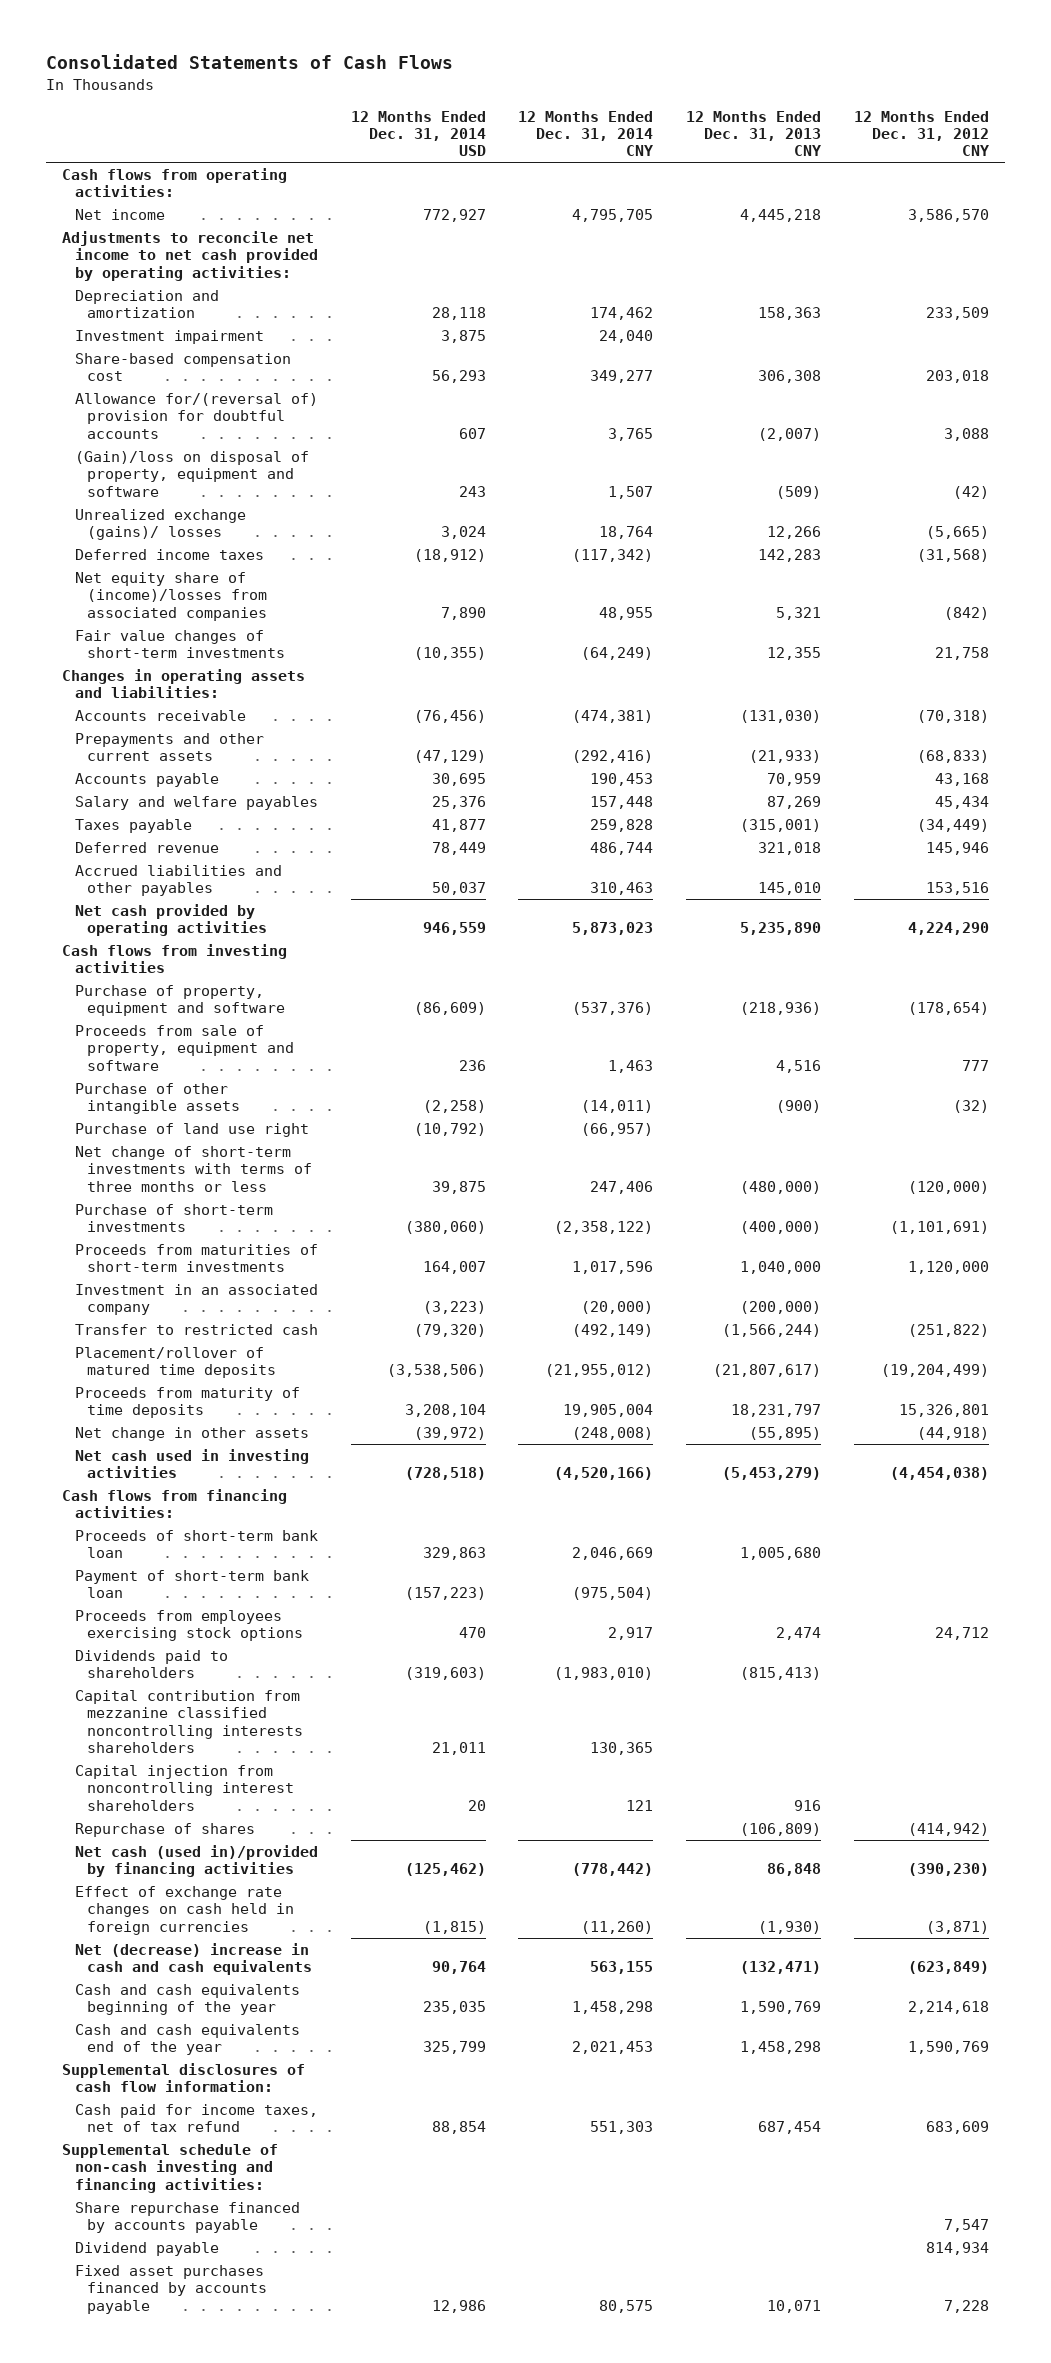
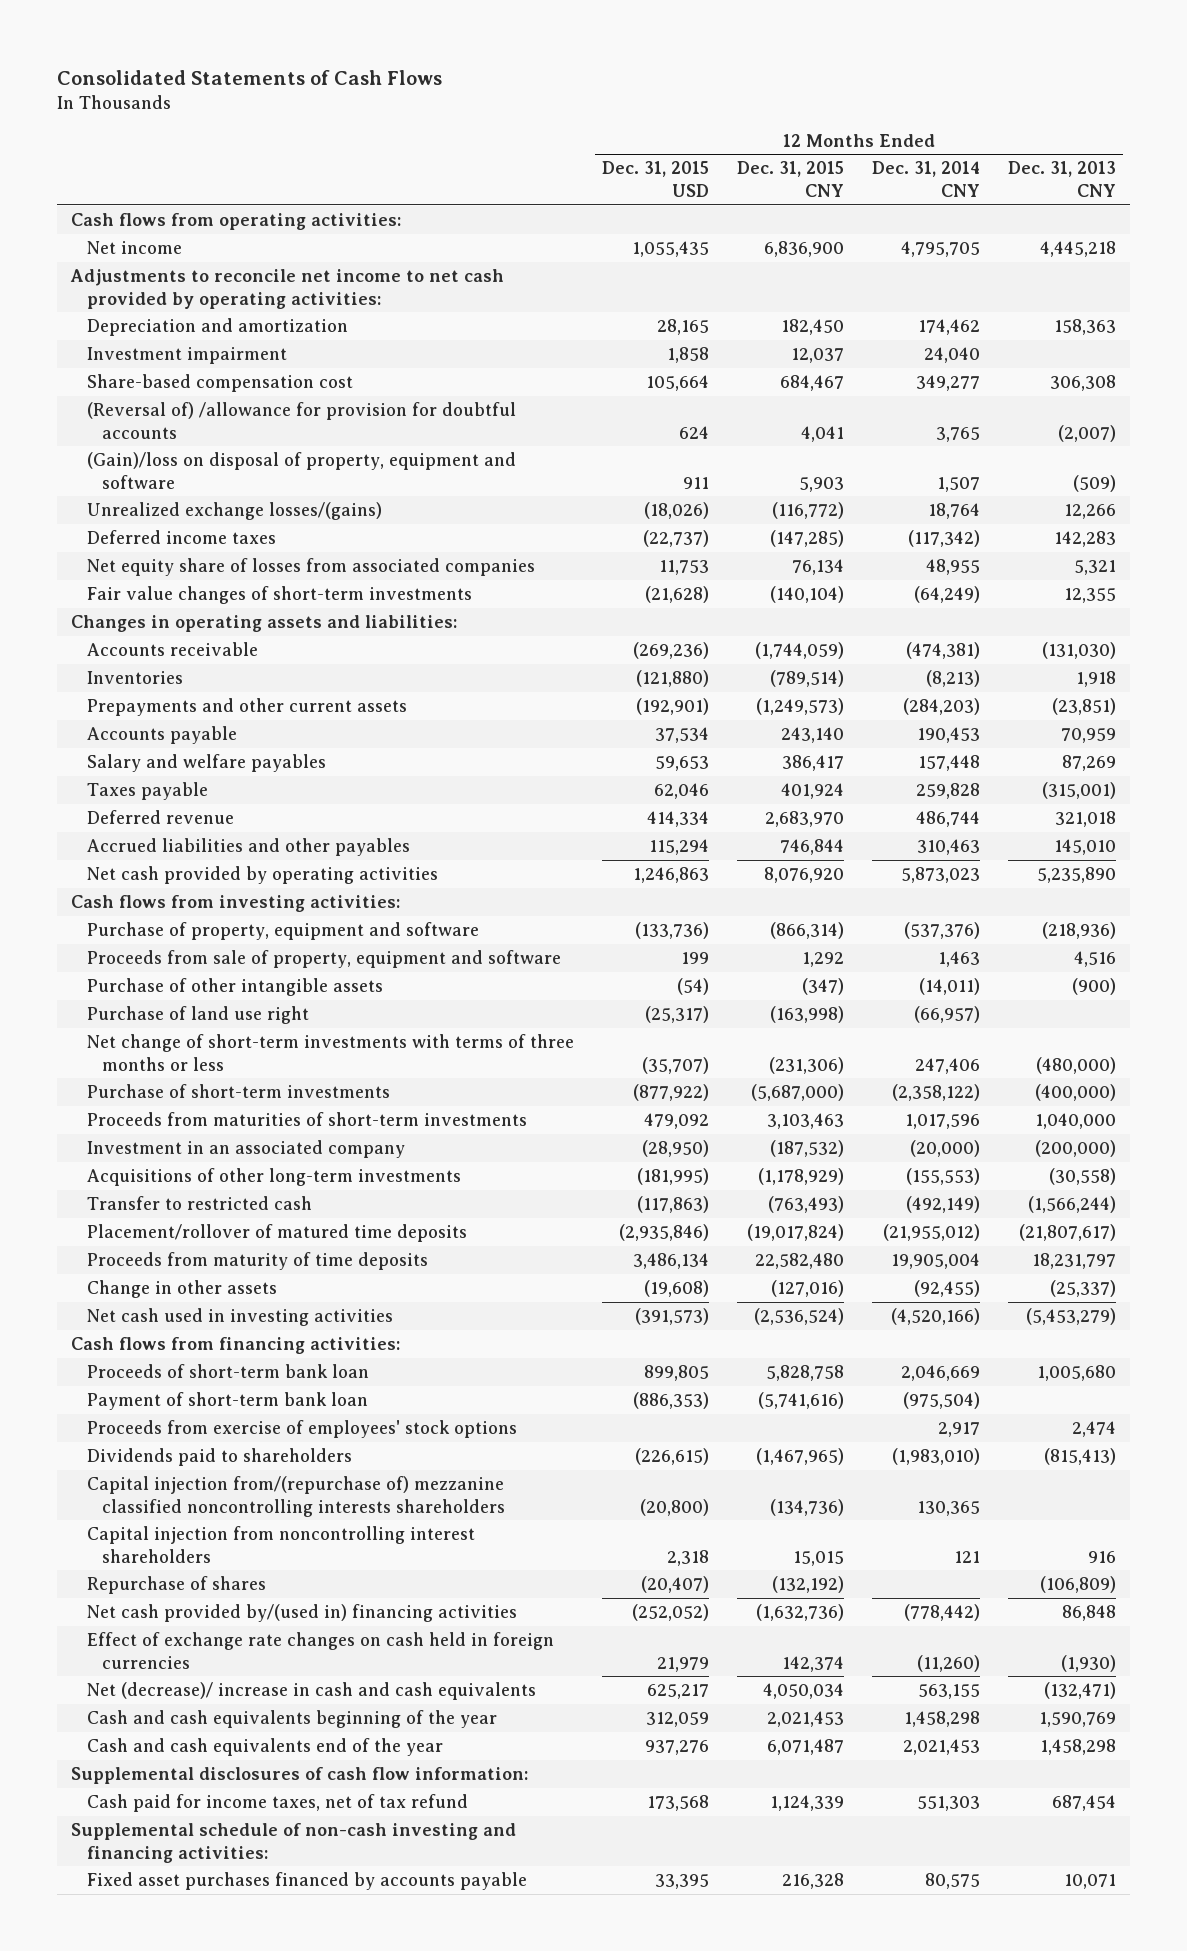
- | 12 Months Ended Dec. 31, 2014 USD | 12 Months Ended Dec. 31, 2014 CNY | 12 Months Ended Dec. 31, 2013 CNY | 12 Months Ended Dec. 31, 2012 CNY
+ | 12 Months Ended Dec. 31, 2015 USD | 12 Months Ended Dec. 31, 2015 CNY | 12 Months Ended Dec. 31, 2014 CNY | 12 Months Ended Dec. 31, 2013 CNY
- Allowance for/(reversal of) provision for doubtful accounts | 607 | 3,765 | (2,007) | 3,088
+ (Reversal of) /allowance for provision for doubtful accounts | 624 | 4,041 | 3,765 | (2,007)
- Unrealized exchange (gains)/ losses | 3,024 | 18,764 | 12,266 | (5,665)
+ Unrealized exchange losses/(gains) | (18,026) | (116,772) | 18,764 | 12,266
- Net equity share of (income)/losses from associated companies | 7,890 | 48,955 | 5,321 | (842)
+ Net equity share of losses from associated companies | 11,753 | 76,134 | 48,955 | 5,321
- Prepayments and other current assets | (47,129) | (292,416) | (21,933) | (68,833)
+ Inventories | (121,880) | (789,514) | (8,213) | 1,918
+ Prepayments and other current assets | (192,901) | (1,249,573) | (284,203) | (23,851)
- Cash flows from investing activities
+ Cash flows from investing activities:
+ Acquisitions of other long-term investments | (181,995) | (1,178,929) | (155,553) | (30,558)
- Net change in other assets | (39,972) | (248,008) | (55,895) | (44,918)
+ Change in other assets | (19,608) | (127,016) | (92,455) | (25,337)
- Proceeds from employees exercising stock options | 470 | 2,917 | 2,474 | 24,712
+ Proceeds from exercise of employees' stock options | | | 2,917 | 2,474
- Capital contribution from mezzanine classified noncontrolling interests shareholders | 21,011 | 130,365 | |
+ Capital injection from/(repurchase of) mezzanine classified noncontrolling interests shareholders | (20,800) | (134,736) | 130,365 |
- Net cash (used in)/provided by financing activities | (125,462) | (778,442) | 86,848 | (390,230)
+ Net cash provided by/(used in) financing activities | (252,052) | (1,632,736) | (778,442) | 86,848
- Net (decrease) increase in cash and cash equivalents | 90,764 | 563,155 | (132,471) | (623,849)
+ Net (decrease)/ increase in cash and cash equivalents | 625,217 | 4,050,034 | 563,155 | (132,471)
- Share repurchase financed by accounts payable | | | | 7,547
- Dividend payable | | | | 814,934

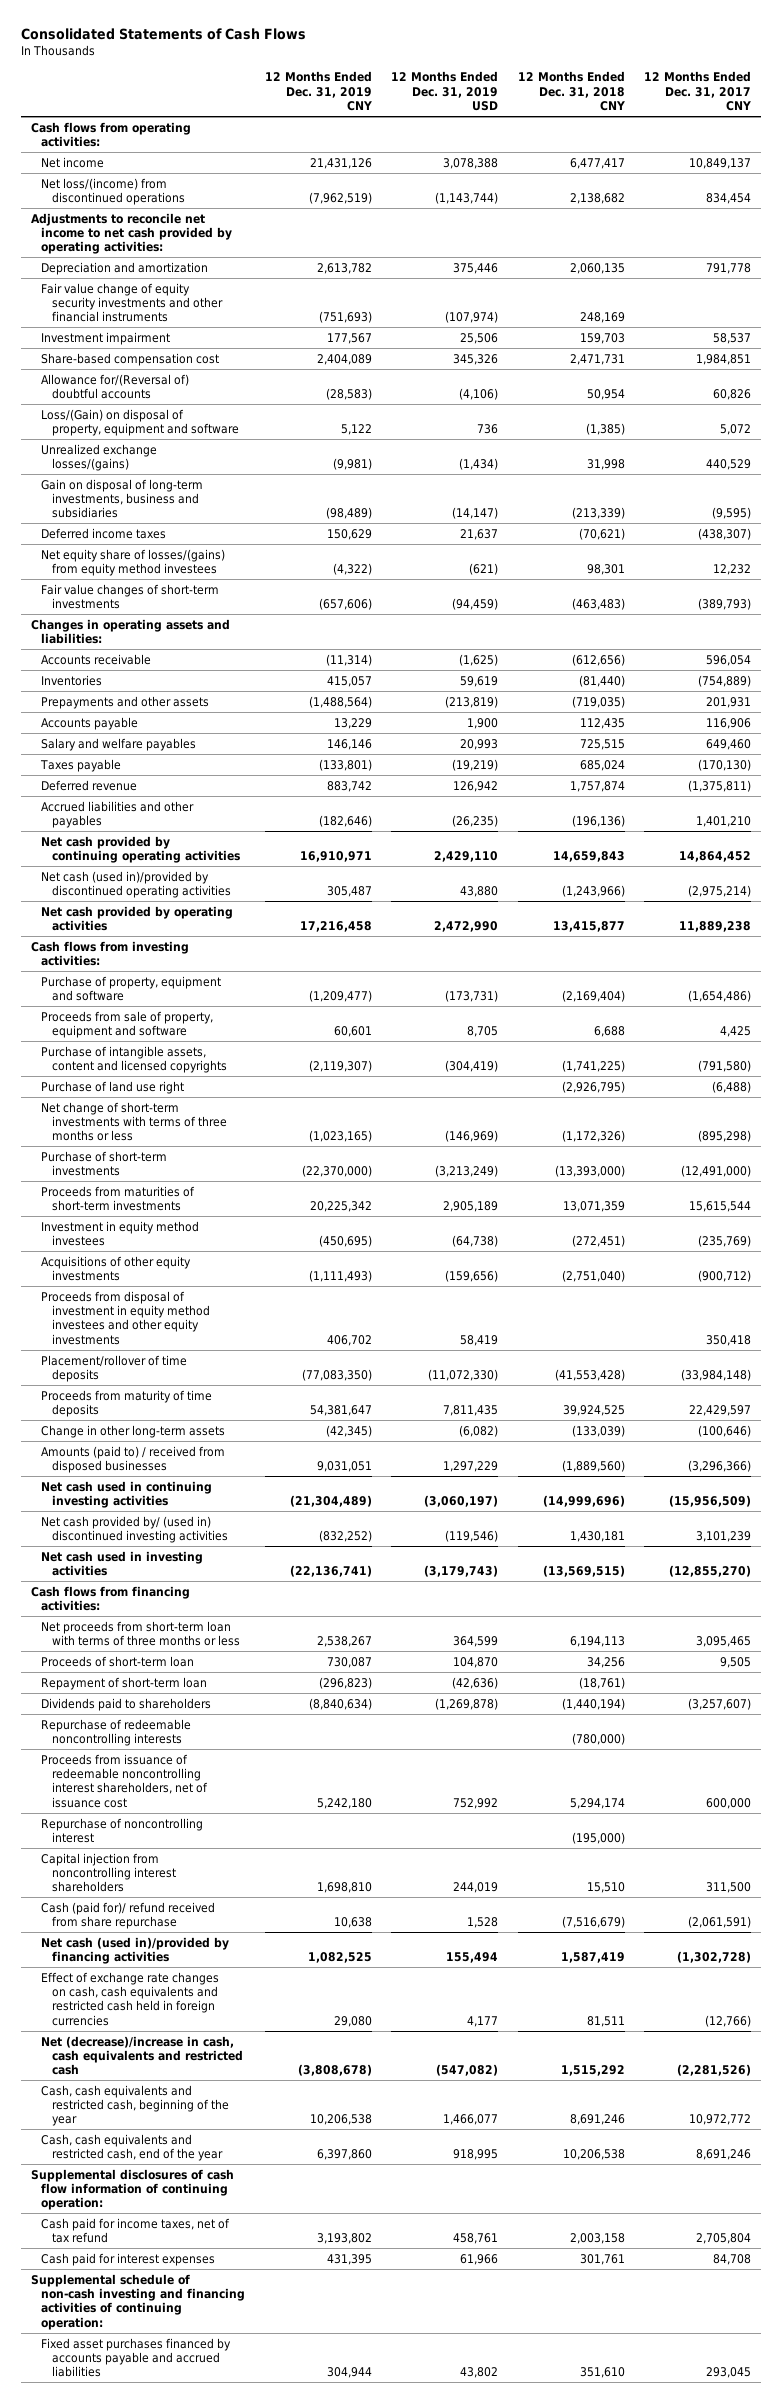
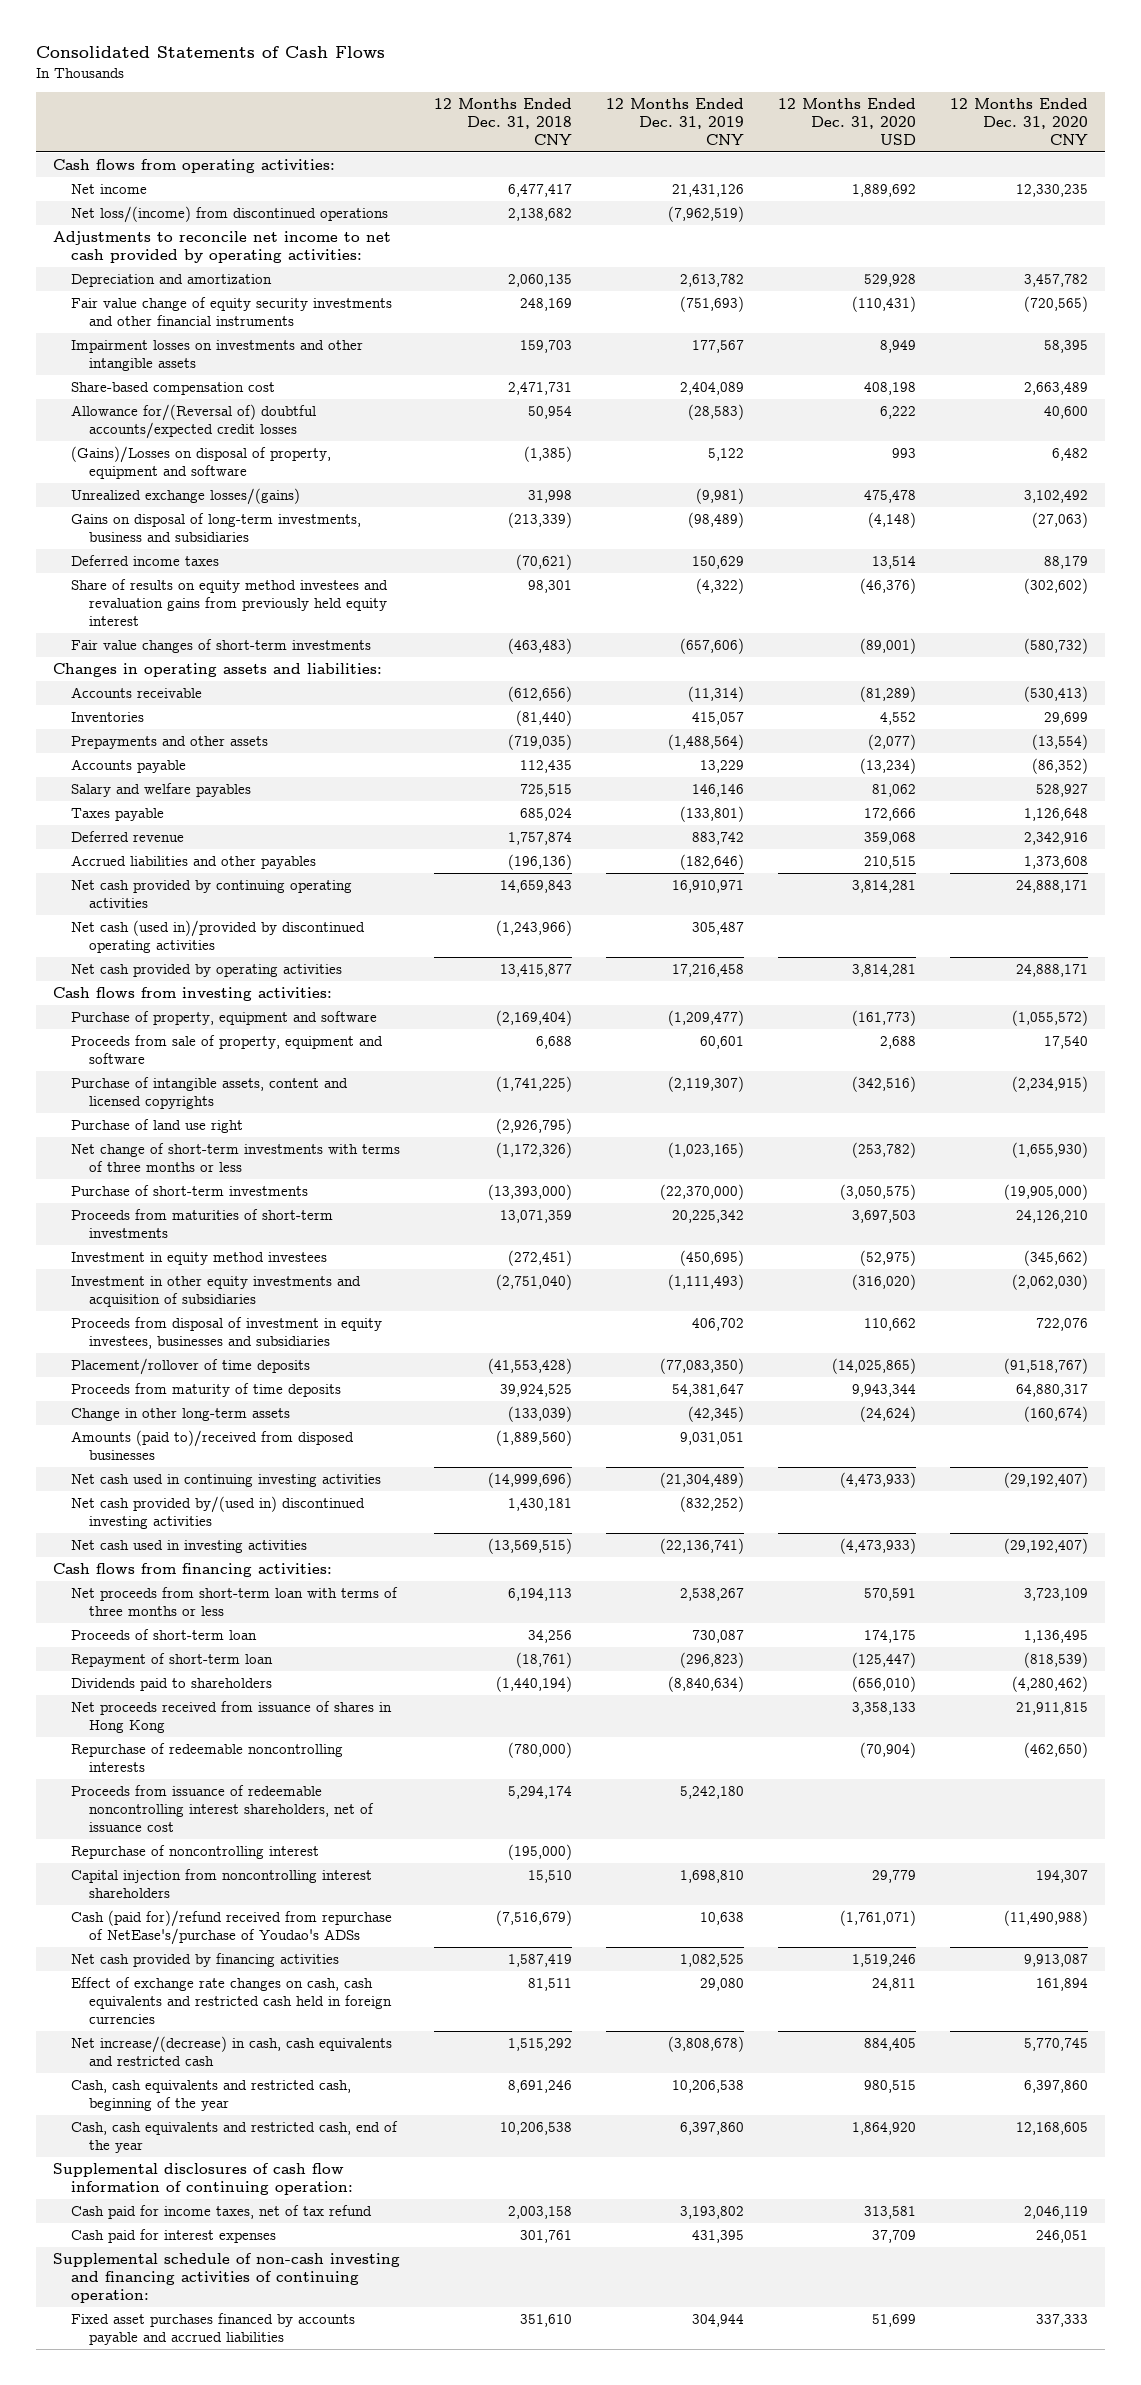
- | 12 Months Ended Dec. 31, 2019 CNY | 12 Months Ended Dec. 31, 2019 USD | 12 Months Ended Dec. 31, 2018 CNY | 12 Months Ended Dec. 31, 2017 CNY
+ | 12 Months Ended Dec. 31, 2018 CNY | 12 Months Ended Dec. 31, 2019 CNY | 12 Months Ended Dec. 31, 2020 USD | 12 Months Ended Dec. 31, 2020 CNY
- Investment impairment | 177,567 | 25,506 | 159,703 | 58,537
+ Impairment losses on investments and other intangible assets | 159,703 | 177,567 | 8,949 | 58,395
- Allowance for/(Reversal of) doubtful accounts | (28,583) | (4,106) | 50,954 | 60,826
- Loss/(Gain) on disposal of property, equipment and software | 5,122 | 736 | (1,385) | 5,072
+ Allowance for/(Reversal of) doubtful accounts/expected credit losses | 50,954 | (28,583) | 6,222 | 40,600
+ (Gains)/Losses on disposal of property, equipment and software | (1,385) | 5,122 | 993 | 6,482
- Gain on disposal of long-term investments, business and subsidiaries | (98,489) | (14,147) | (213,339) | (9,595)
+ Gains on disposal of long-term investments, business and subsidiaries | (213,339) | (98,489) | (4,148) | (27,063)
- Net equity share of losses/(gains) from equity method investees | (4,322) | (621) | 98,301 | 12,232
+ Share of results on equity method investees and revaluation gains from previously held equity interest | 98,301 | (4,322) | (46,376) | (302,602)
- Acquisitions of other equity investments | (1,111,493) | (159,656) | (2,751,040) | (900,712)
- Proceeds from disposal of investment in equity method investees and other equity investments | 406,702 | 58,419 | | 350,418
+ Investment in other equity investments and acquisition of subsidiaries | (2,751,040) | (1,111,493) | (316,020) | (2,062,030)
+ Proceeds from disposal of investment in equity investees, businesses and subsidiaries | | 406,702 | 110,662 | 722,076
- Amounts (paid to) / received from disposed businesses | 9,031,051 | 1,297,229 | (1,889,560) | (3,296,366)
+ Amounts (paid to)/received from disposed businesses | (1,889,560) | 9,031,051 | |
- Net cash provided by/ (used in) discontinued investing activities | (832,252) | (119,546) | 1,430,181 | 3,101,239
+ Net cash provided by/(used in) discontinued investing activities | 1,430,181 | (832,252) | |
+ Net proceeds received from issuance of shares in Hong Kong | | | 3,358,133 | 21,911,815
- Cash (paid for)/ refund received from share repurchase | 10,638 | 1,528 | (7,516,679) | (2,061,591)
- Net cash (used in)/provided by financing activities | 1,082,525 | 155,494 | 1,587,419 | (1,302,728)
+ Cash (paid for)/refund received from repurchase of NetEase's/purchase of Youdao's ADSs | (7,516,679) | 10,638 | (1,761,071) | (11,490,988)
+ Net cash provided by financing activities | 1,587,419 | 1,082,525 | 1,519,246 | 9,913,087
- Net (decrease)/increase in cash, cash equivalents and restricted cash | (3,808,678) | (547,082) | 1,515,292 | (2,281,526)
+ Net increase/(decrease) in cash, cash equivalents and restricted cash | 1,515,292 | (3,808,678) | 884,405 | 5,770,745

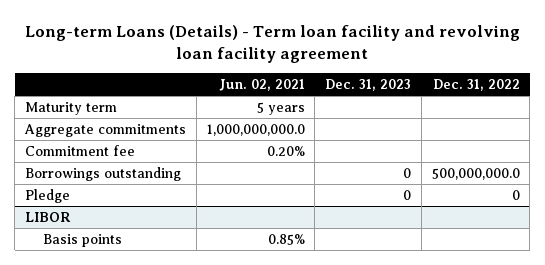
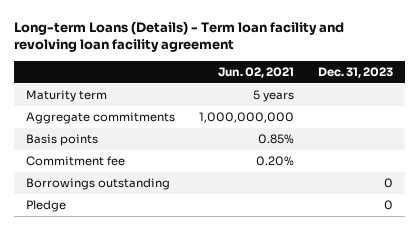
- | Jun. 02, 2021 | Dec. 31, 2023 | Dec. 31, 2022
+ | Jun. 02, 2021 | Dec. 31, 2023
- Aggregate commitments | 1,000,000,000.0 | |
+ Aggregate commitments | 1,000,000,000 |
+ Basis points | 0.85% |
- LIBOR
- Basis points | 0.85% | |

